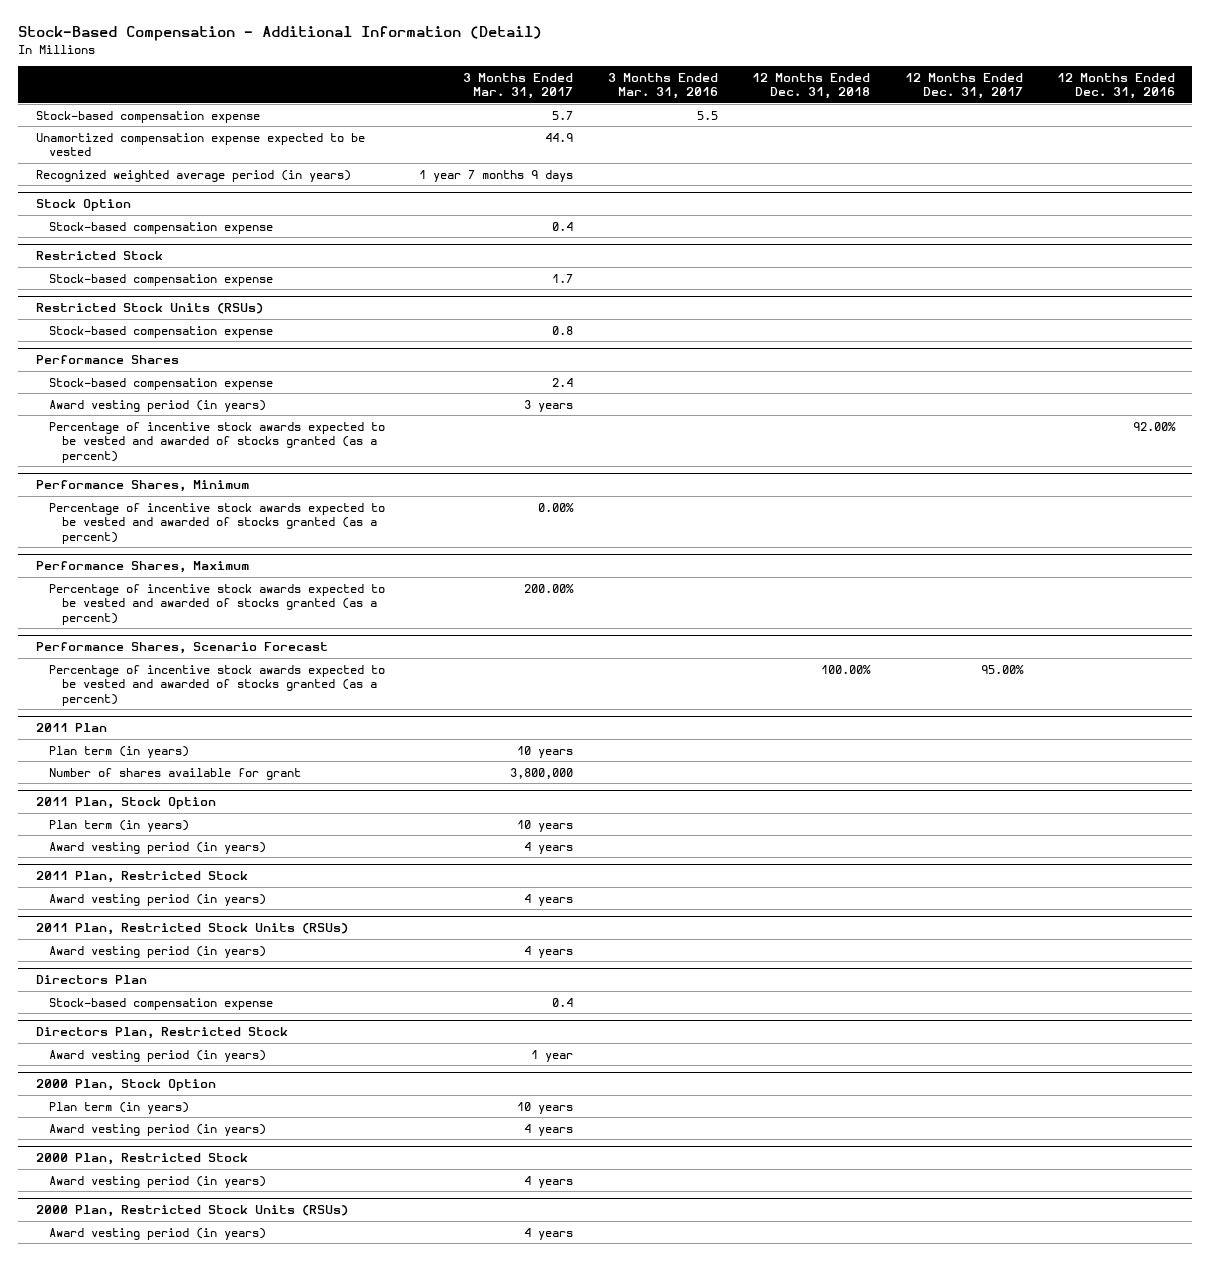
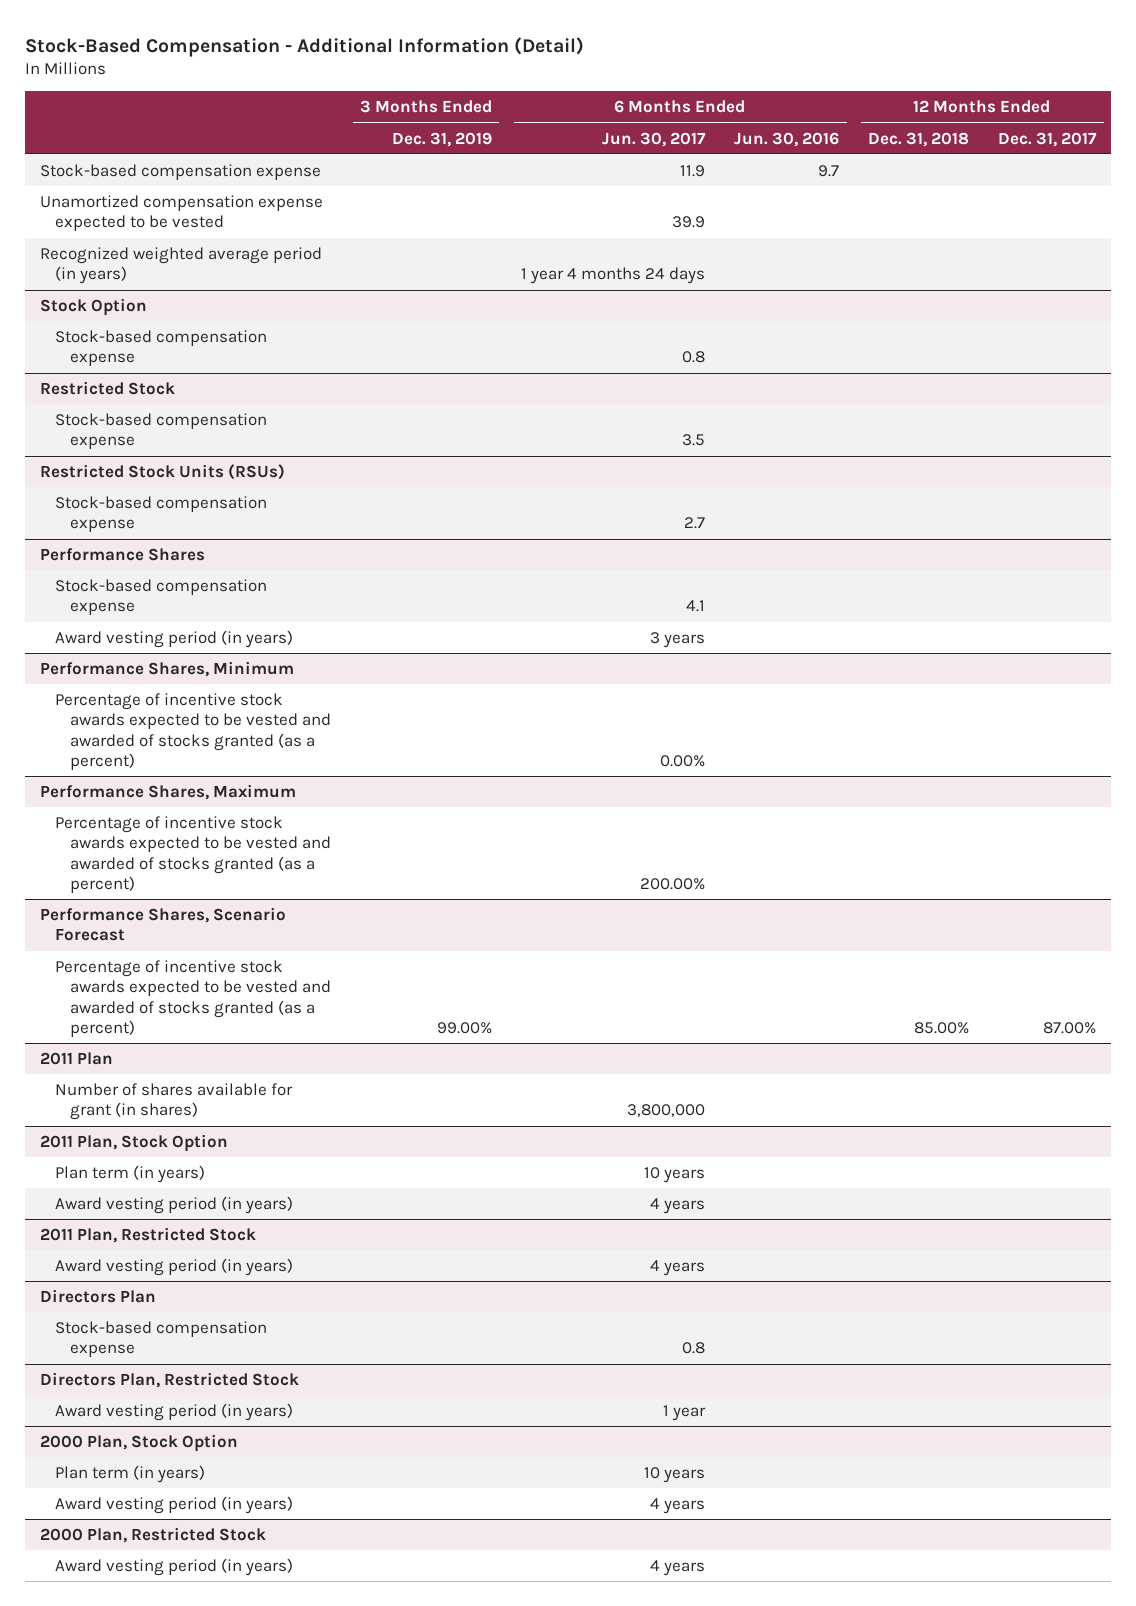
- | 3 Months Ended Mar. 31, 2017 | 3 Months Ended Mar. 31, 2016 | 12 Months Ended Dec. 31, 2018 | 12 Months Ended Dec. 31, 2017 | 12 Months Ended Dec. 31, 2016
+ | 3 Months Ended Dec. 31, 2019 | 6 Months Ended Jun. 30, 2017 | 6 Months Ended Jun. 30, 2016 | 12 Months Ended Dec. 31, 2018 | 12 Months Ended Dec. 31, 2017
@ Performance Shares
- Percentage of incentive stock awards expected to be vested and awarded of stocks granted (as a percent) | | | | | 92.00%
@ Performance Shares, Scenario Forecast
- Percentage of incentive stock awards expected to be vested and awarded of stocks granted (as a percent) | | | 100.00% | 95.00% |
+ Percentage of incentive stock awards expected to be vested and awarded of stocks granted (as a percent) | 99.00% | | | 85.00% | 87.00%
@ 2011 Plan
- Plan term (in years) | 10 years | | | |
- Number of shares available for grant | 3,800,000 | | | |
+ Number of shares available for grant (in shares) | | 3,800,000 | | |
- 2011 Plan, Restricted Stock Units (RSUs)
- Award vesting period (in years) | 4 years | | | |
- 2000 Plan, Restricted Stock Units (RSUs)
- Award vesting period (in years) | 4 years | | | |

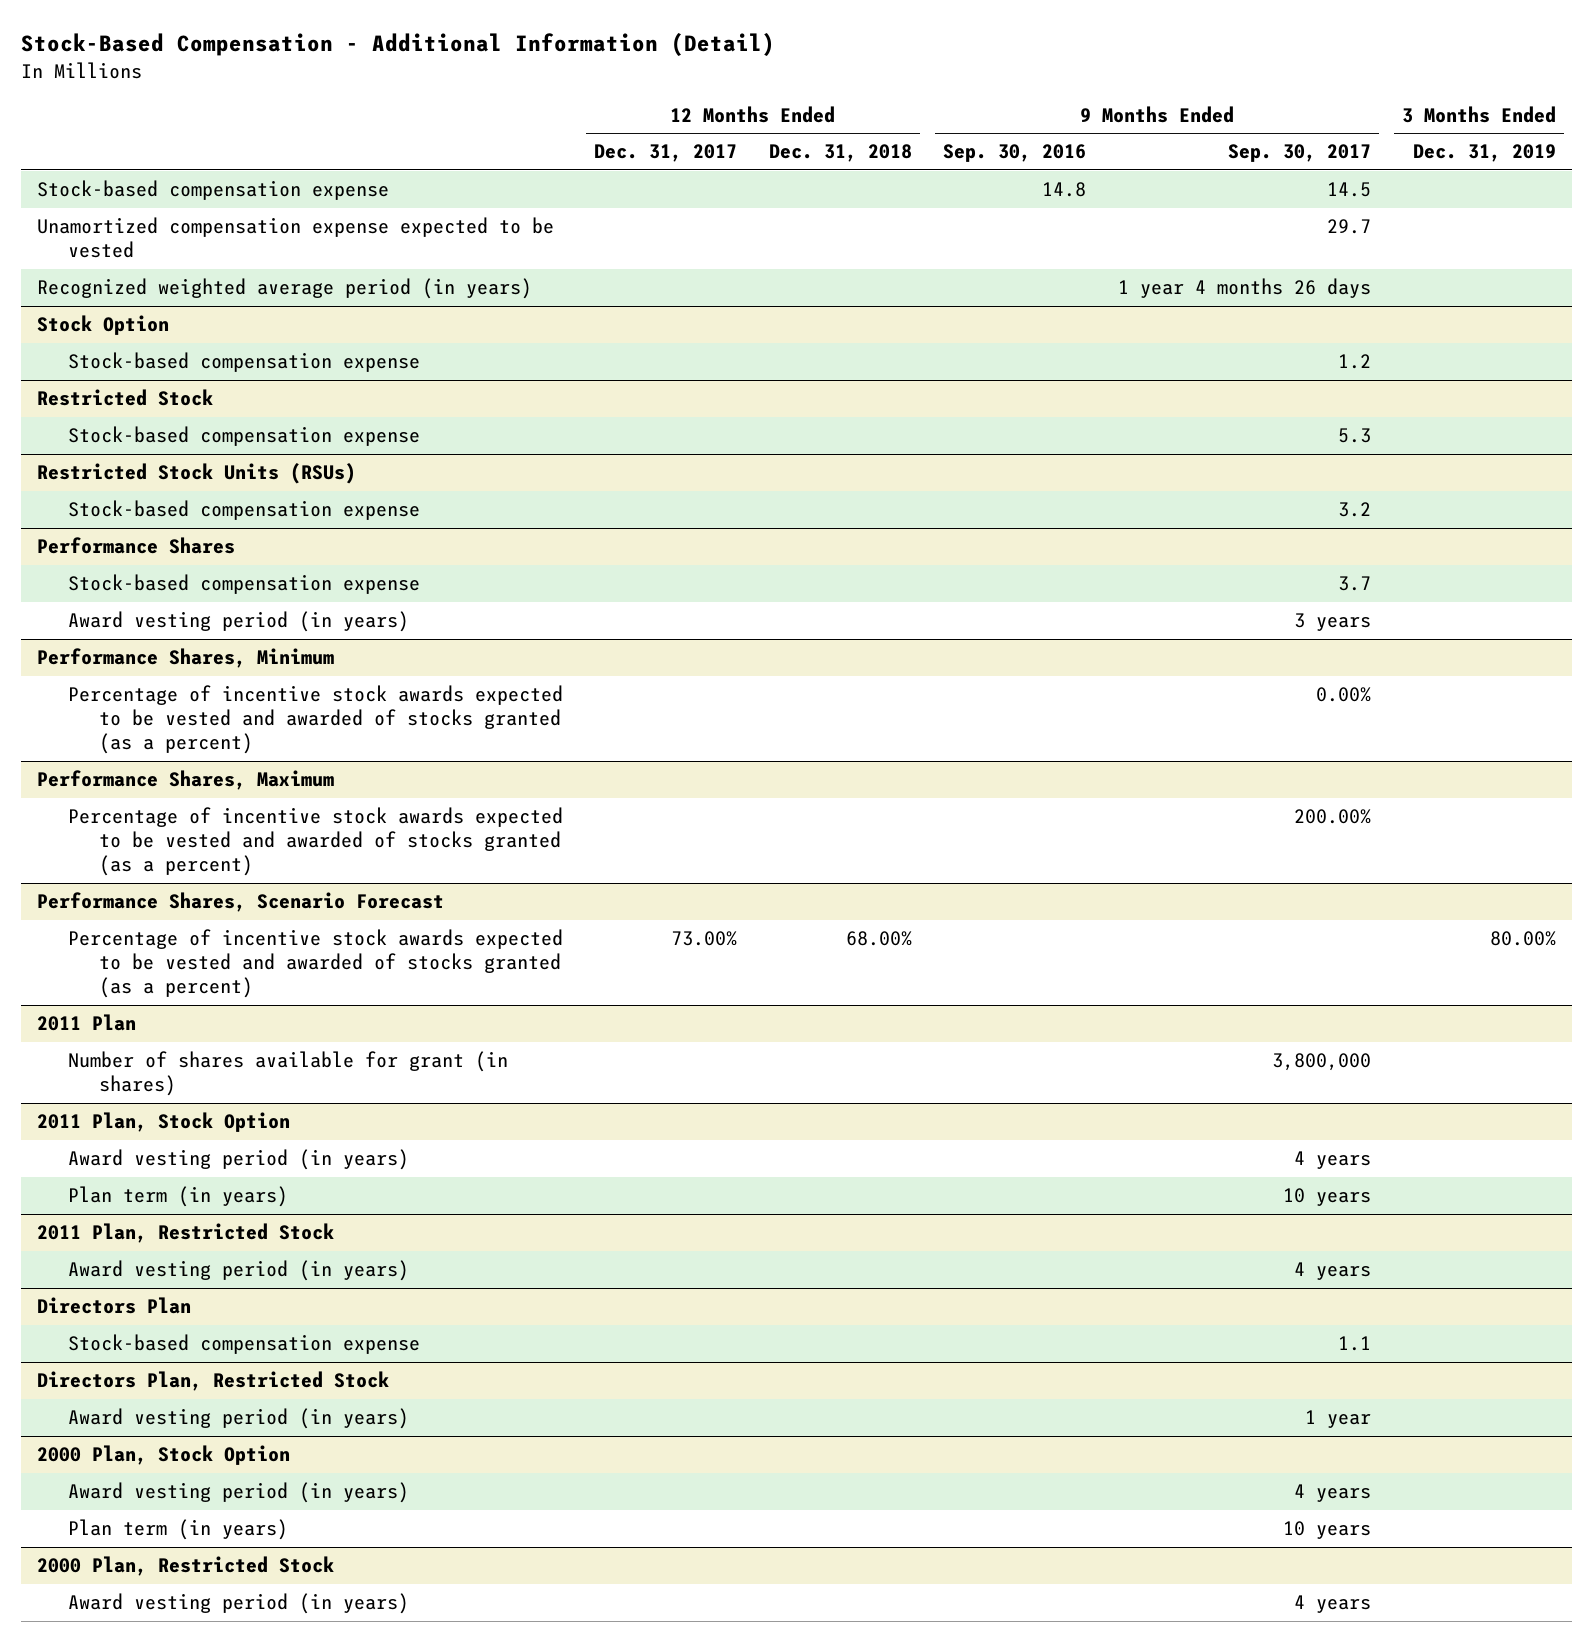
- | 3 Months Ended Dec. 31, 2019 | 6 Months Ended Jun. 30, 2017 | 6 Months Ended Jun. 30, 2016 | 12 Months Ended Dec. 31, 2018 | 12 Months Ended Dec. 31, 2017
+ | 12 Months Ended Dec. 31, 2017 | 12 Months Ended Dec. 31, 2018 | 9 Months Ended Sep. 30, 2016 | 9 Months Ended Sep. 30, 2017 | 3 Months Ended Dec. 31, 2019
@ Performance Shares, Scenario Forecast
- Percentage of incentive stock awards expected to be vested and awarded of stocks granted (as a percent) | 99.00% | | | 85.00% | 87.00%
+ Percentage of incentive stock awards expected to be vested and awarded of stocks granted (as a percent) | 73.00% | 68.00% | | | 80.00%
@ 2011 Plan, Stock Option
moved down: Plan term (in years) | | | | 10 years |
@ 2000 Plan, Stock Option
moved down: Plan term (in years) | | | | 10 years |

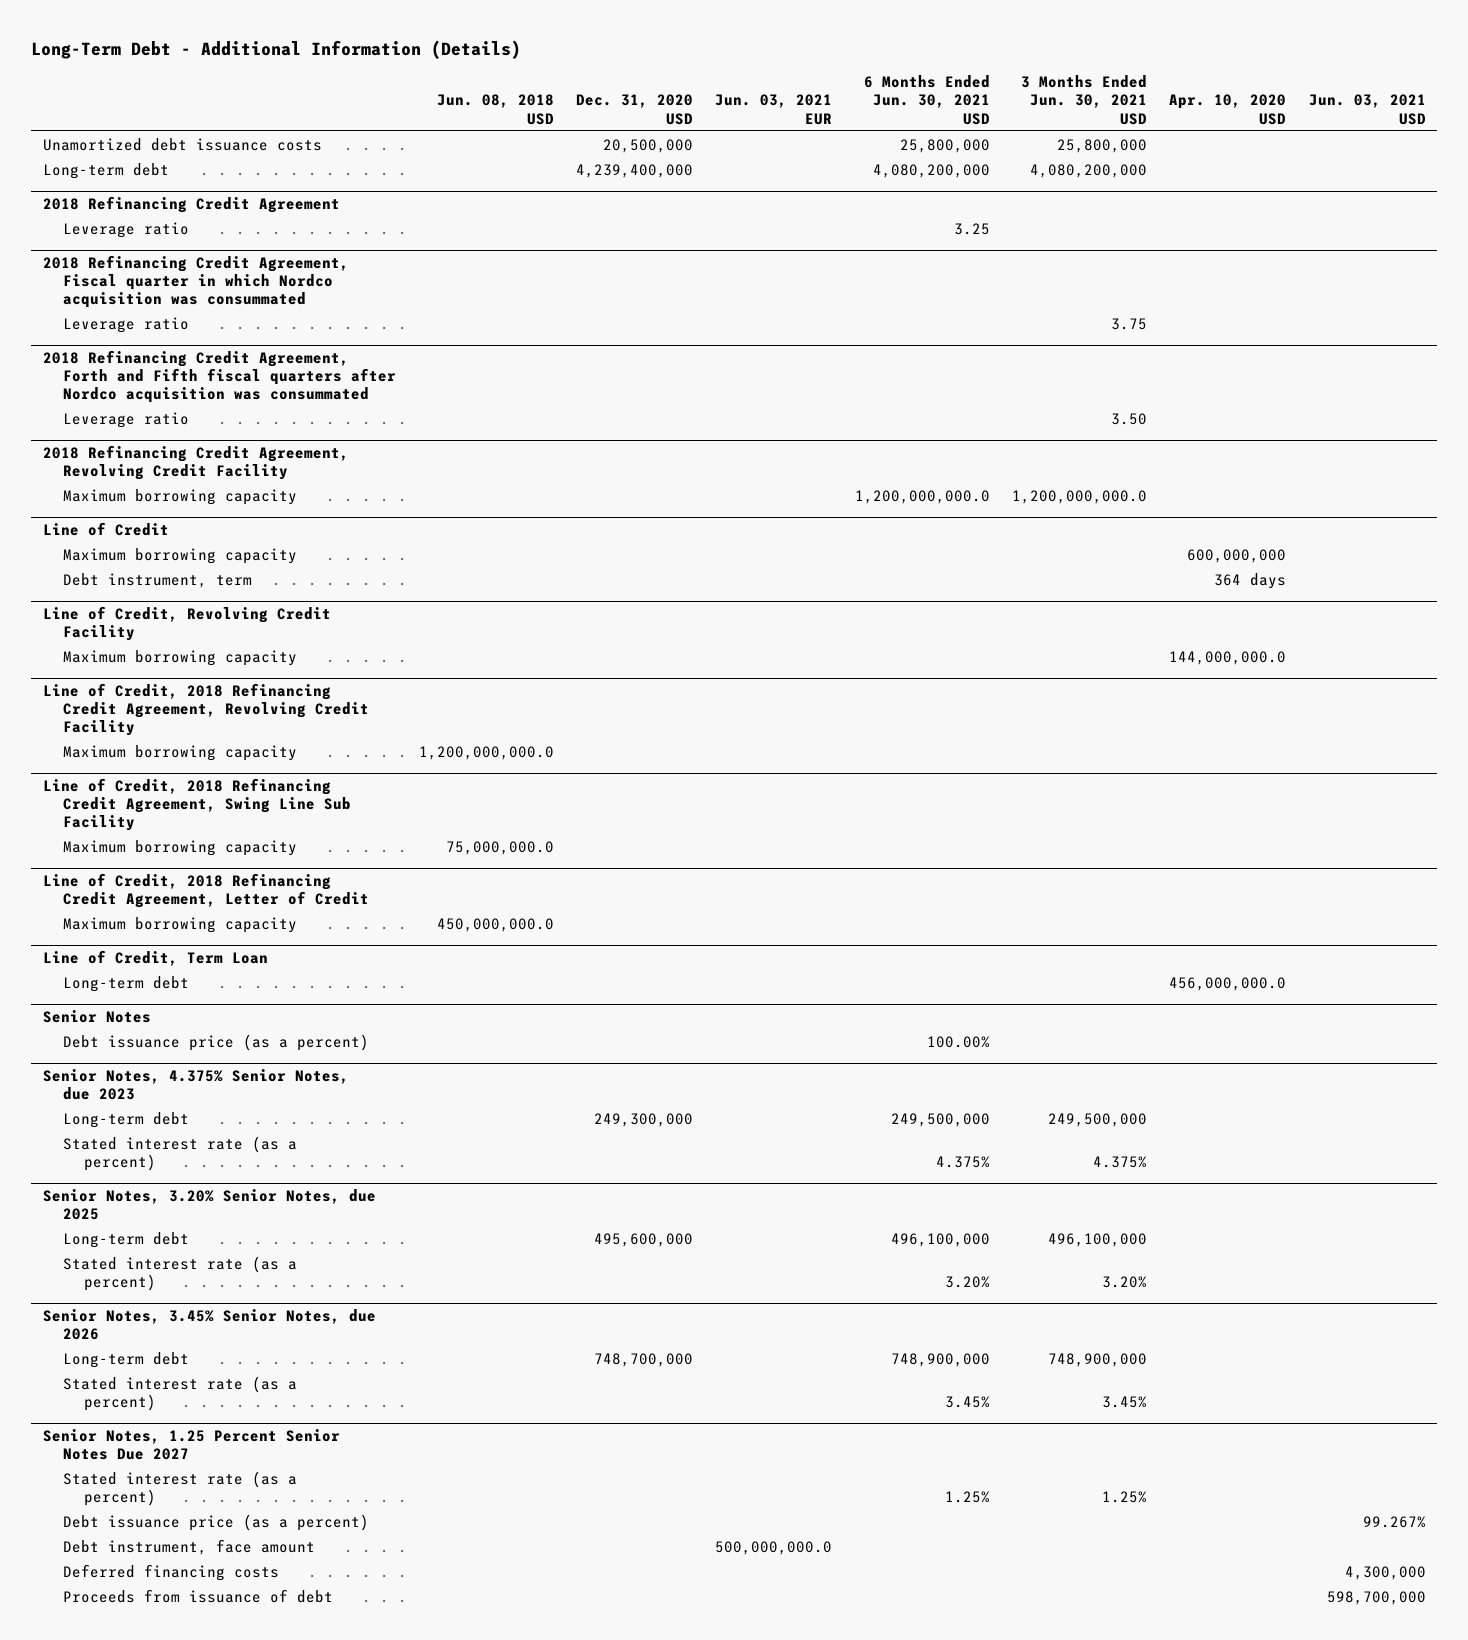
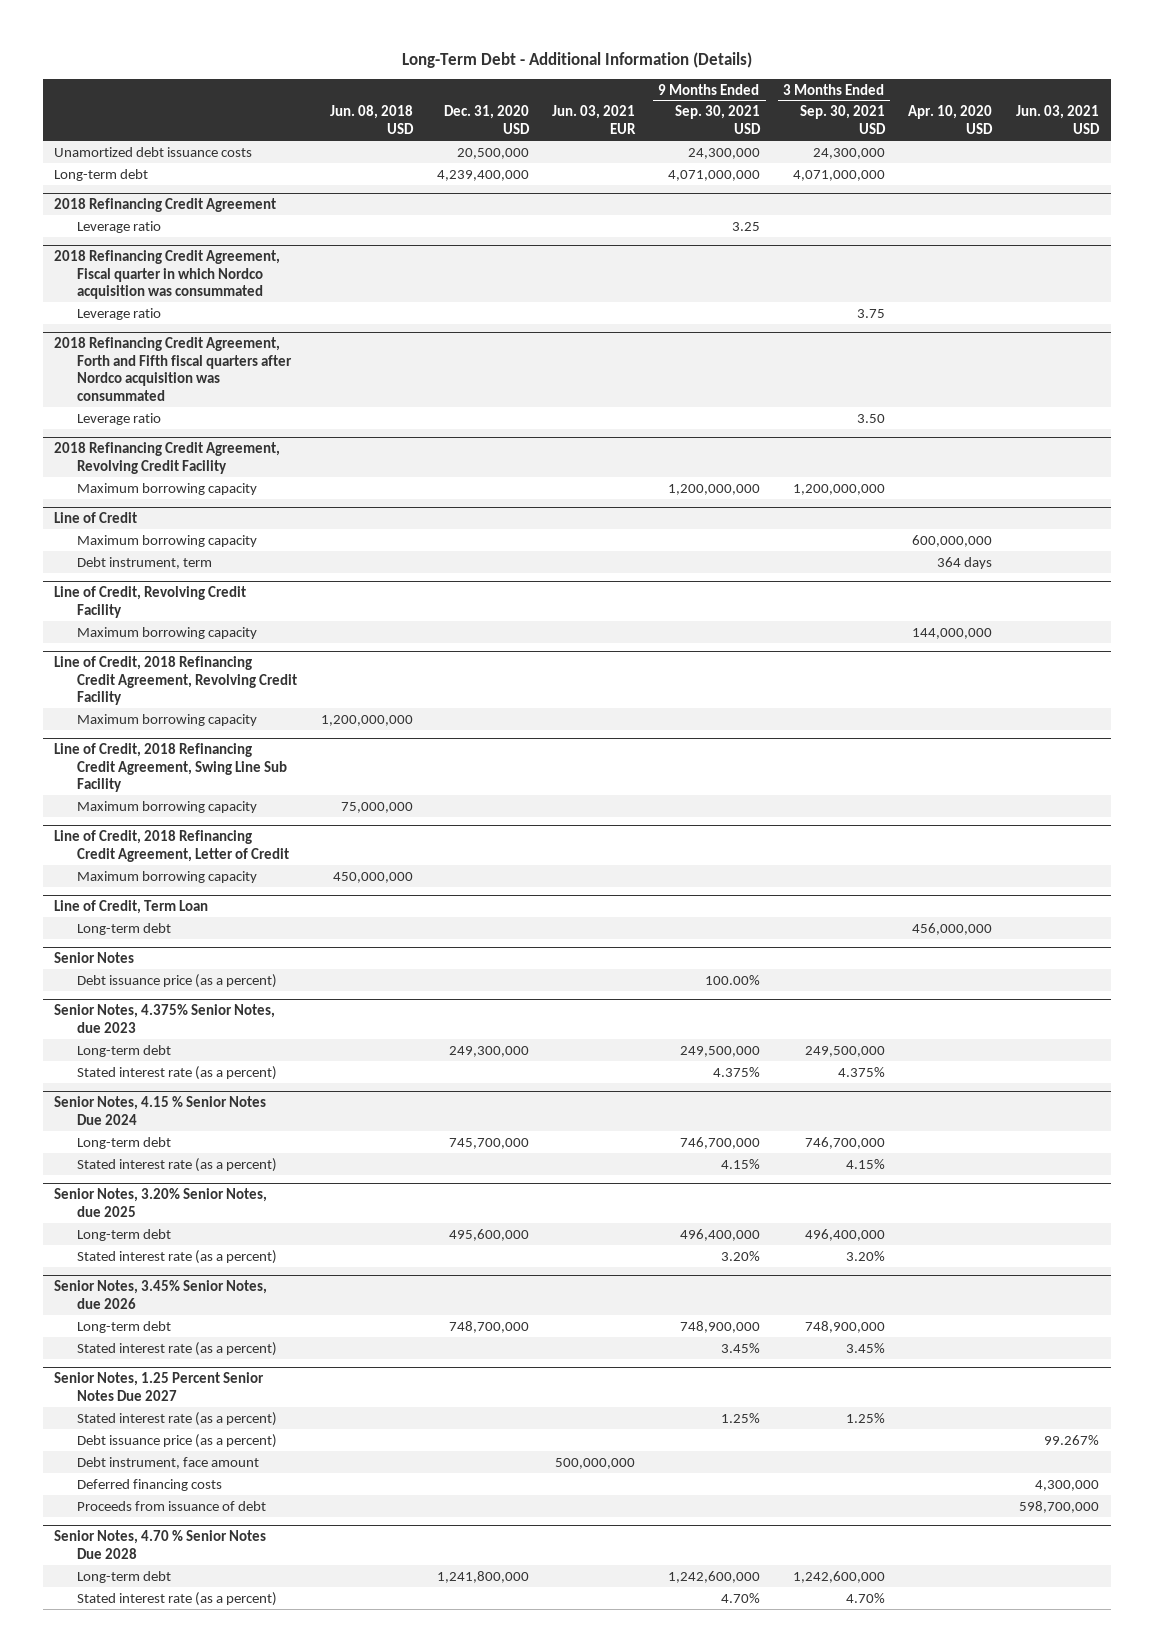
- | Jun. 08, 2018 USD | Dec. 31, 2020 USD | Jun. 03, 2021 EUR | 6 Months Ended Jun. 30, 2021 USD | 3 Months Ended Jun. 30, 2021 USD | Apr. 10, 2020 USD | Jun. 03, 2021 USD
+ | Jun. 08, 2018 USD | Dec. 31, 2020 USD | Jun. 03, 2021 EUR | 9 Months Ended Sep. 30, 2021 USD | 3 Months Ended Sep. 30, 2021 USD | Apr. 10, 2020 USD | Jun. 03, 2021 USD
@ Line of Credit, Revolving Credit Facility
- Maximum borrowing capacity | | | | | | 144,000,000.0 |
+ Maximum borrowing capacity | | | | | | 144,000,000 |
@ Line of Credit, 2018 Refinancing Credit Agreement, Revolving Credit Facility
- Maximum borrowing capacity | 1,200,000,000.0 | | | | | |
+ Maximum borrowing capacity | 1,200,000,000 | | | | | |
@ Line of Credit, 2018 Refinancing Credit Agreement, Swing Line Sub Facility
- Maximum borrowing capacity | 75,000,000.0 | | | | | |
+ Maximum borrowing capacity | 75,000,000 | | | | | |
@ Line of Credit, 2018 Refinancing Credit Agreement, Letter of Credit
- Maximum borrowing capacity | 450,000,000.0 | | | | | |
+ Maximum borrowing capacity | 450,000,000 | | | | | |
@ Line of Credit, Term Loan
- Long-term debt | | | | | | 456,000,000.0 |
+ Long-term debt | | | | | | 456,000,000 |
+ Senior Notes, 4.15 % Senior Notes Due 2024
+ Long-term debt | | 745,700,000 | | 746,700,000 | 746,700,000 | |
+ Stated interest rate (as a percent) | | | | 4.15% | 4.15% | |
@ Senior Notes, 1.25 Percent Senior Notes Due 2027
- Debt instrument, face amount | | | 500,000,000.0 | | | |
+ Debt instrument, face amount | | | 500,000,000 | | | |
+ Senior Notes, 4.70 % Senior Notes Due 2028
+ Long-term debt | | 1,241,800,000 | | 1,242,600,000 | 1,242,600,000 | |
+ Stated interest rate (as a percent) | | | | 4.70% | 4.70% | |

